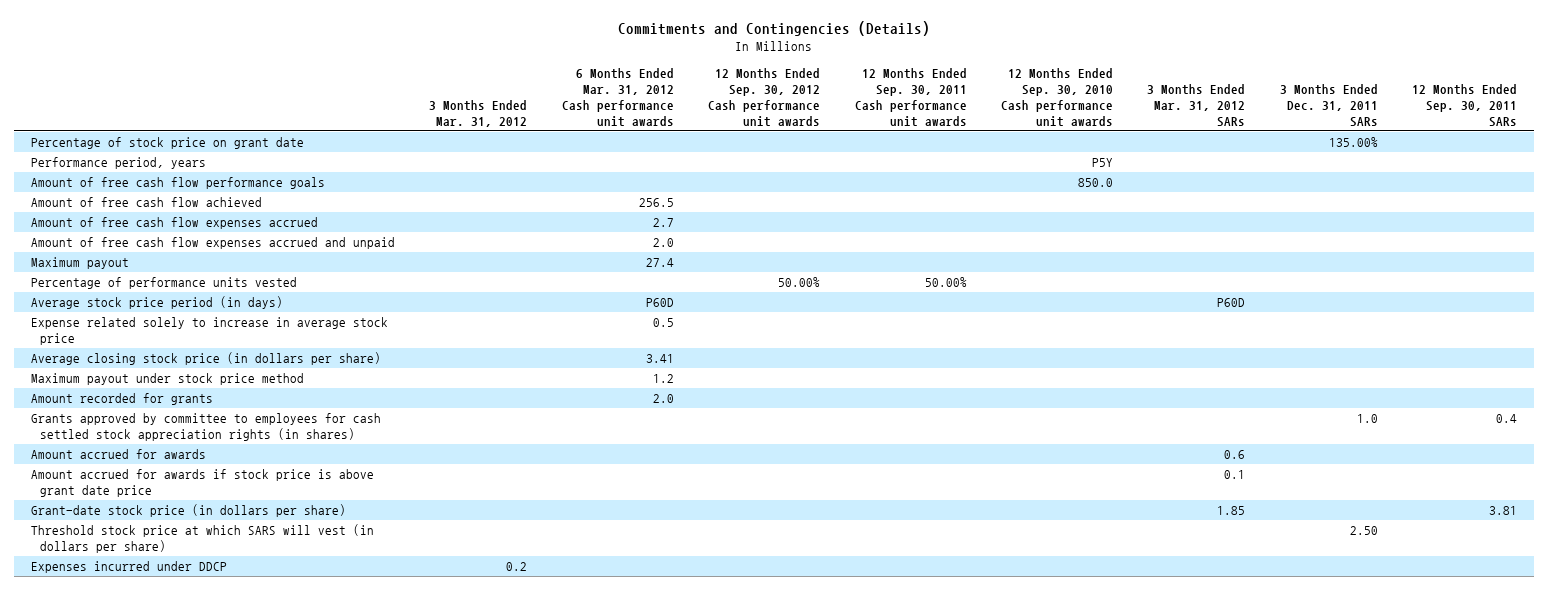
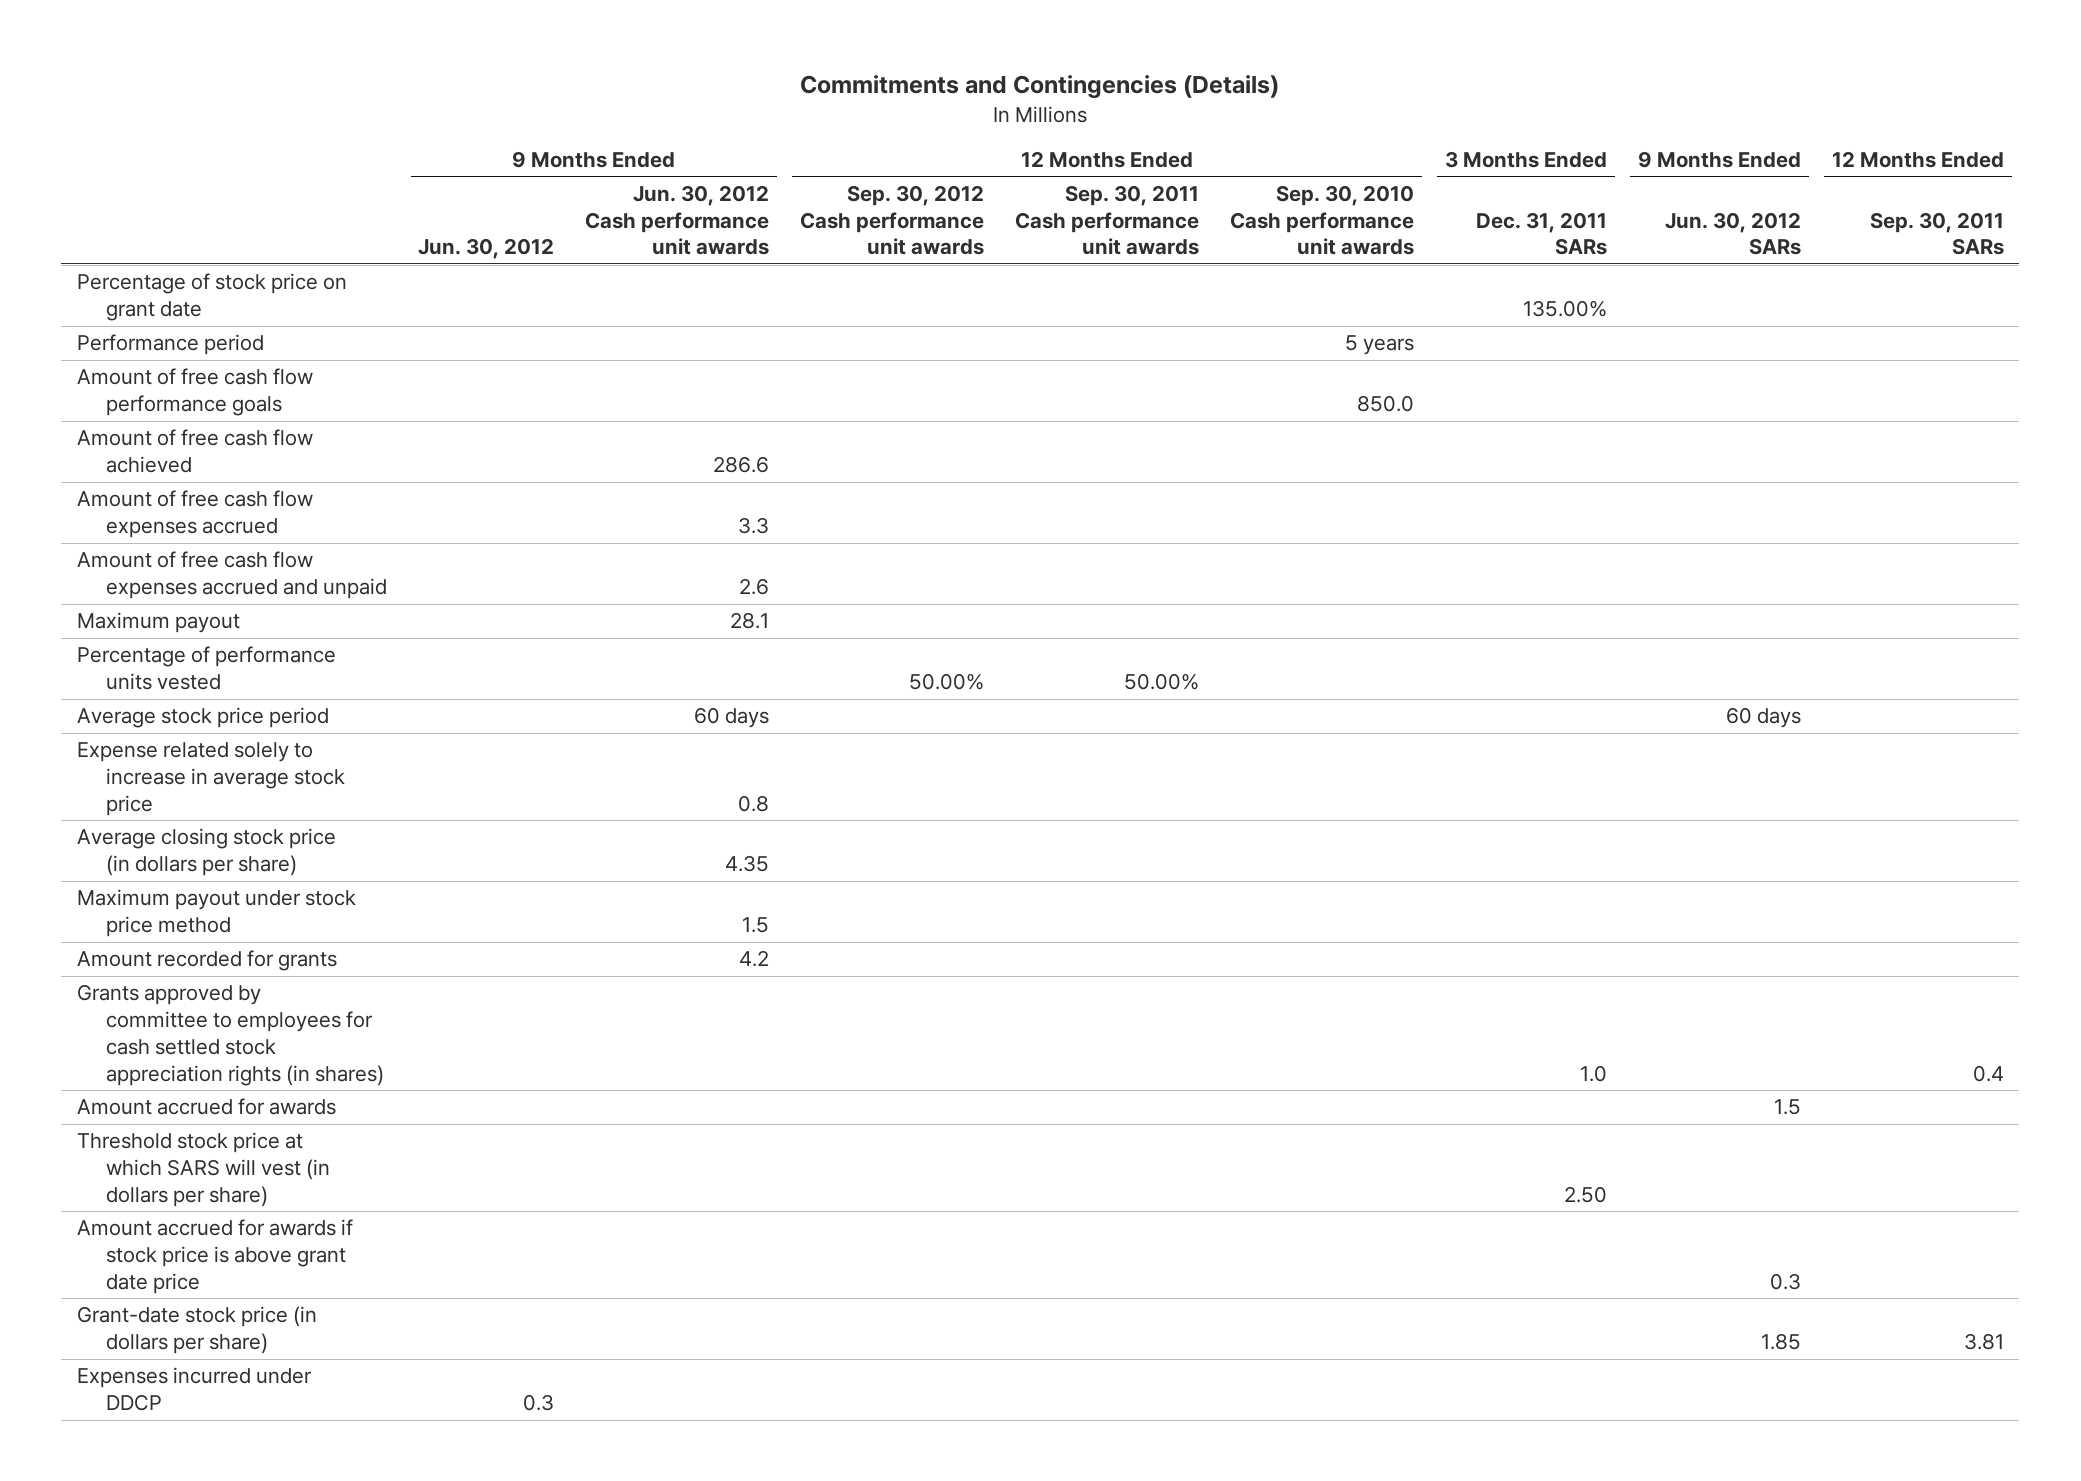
- | 3 Months Ended Mar. 31, 2012 | 6 Months Ended Mar. 31, 2012 Cash performance unit awards | 12 Months Ended Sep. 30, 2012 Cash performance unit awards | 12 Months Ended Sep. 30, 2011 Cash performance unit awards | 12 Months Ended Sep. 30, 2010 Cash performance unit awards | 3 Months Ended Mar. 31, 2012 SARs | 3 Months Ended Dec. 31, 2011 SARs | 12 Months Ended Sep. 30, 2011 SARs
+ | 9 Months Ended Jun. 30, 2012 | 9 Months Ended Jun. 30, 2012 Cash performance unit awards | 12 Months Ended Sep. 30, 2012 Cash performance unit awards | 12 Months Ended Sep. 30, 2011 Cash performance unit awards | 12 Months Ended Sep. 30, 2010 Cash performance unit awards | 3 Months Ended Dec. 31, 2011 SARs | 9 Months Ended Jun. 30, 2012 SARs | 12 Months Ended Sep. 30, 2011 SARs
- Performance period, years | | | | | P5Y | | |
+ Performance period | | | | | 5 years | | |
- Average stock price period (in days) | | P60D | | | | P60D | |
+ Average stock price period | | 60 days | | | | | 60 days |
moved up: Threshold stock price at which SARS will vest (in dollars per share) | | | | | | 2.50 | |

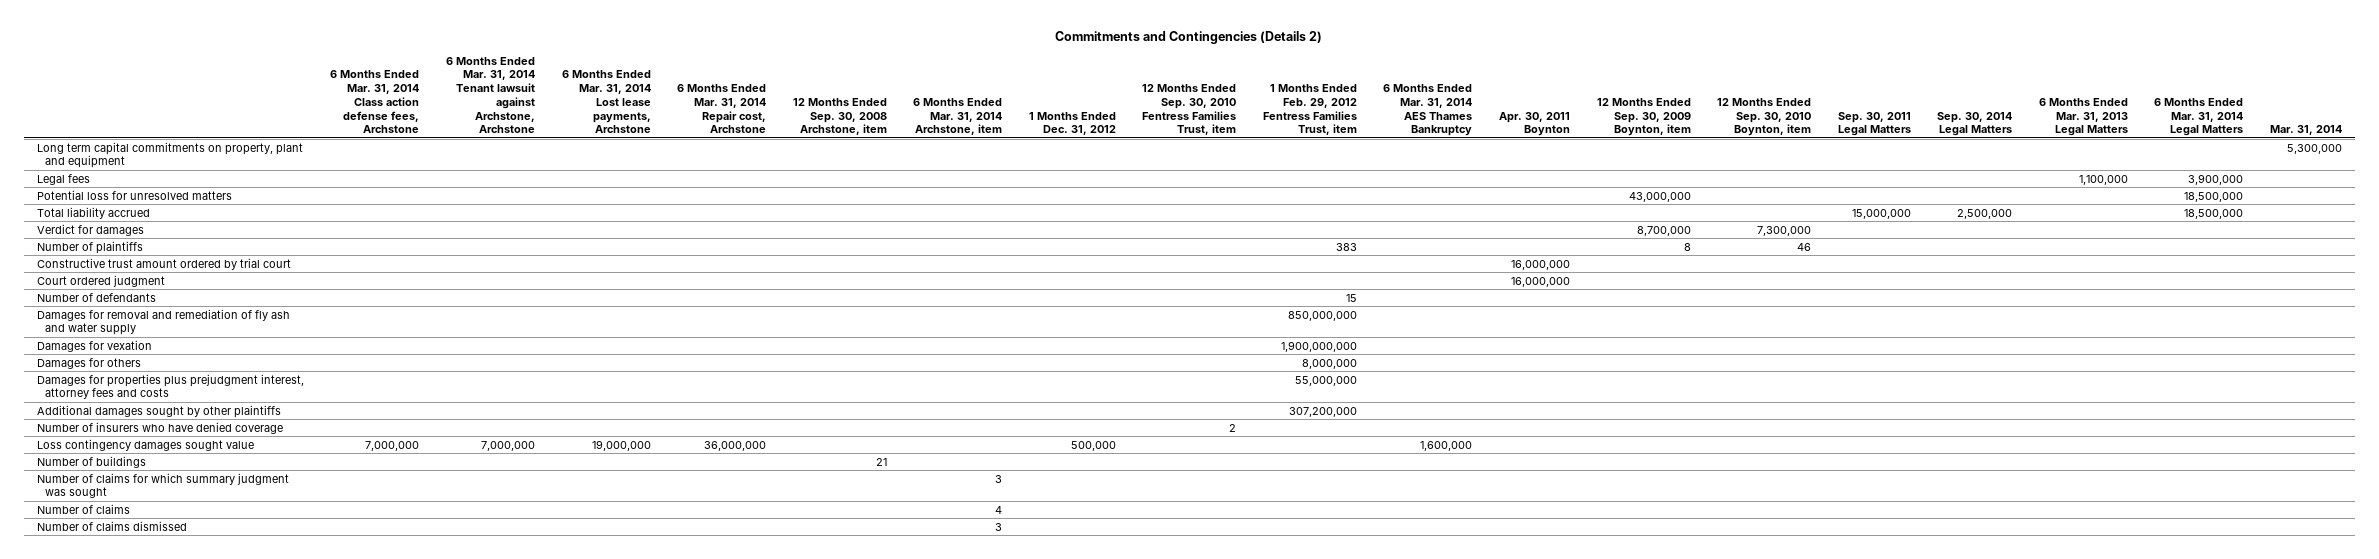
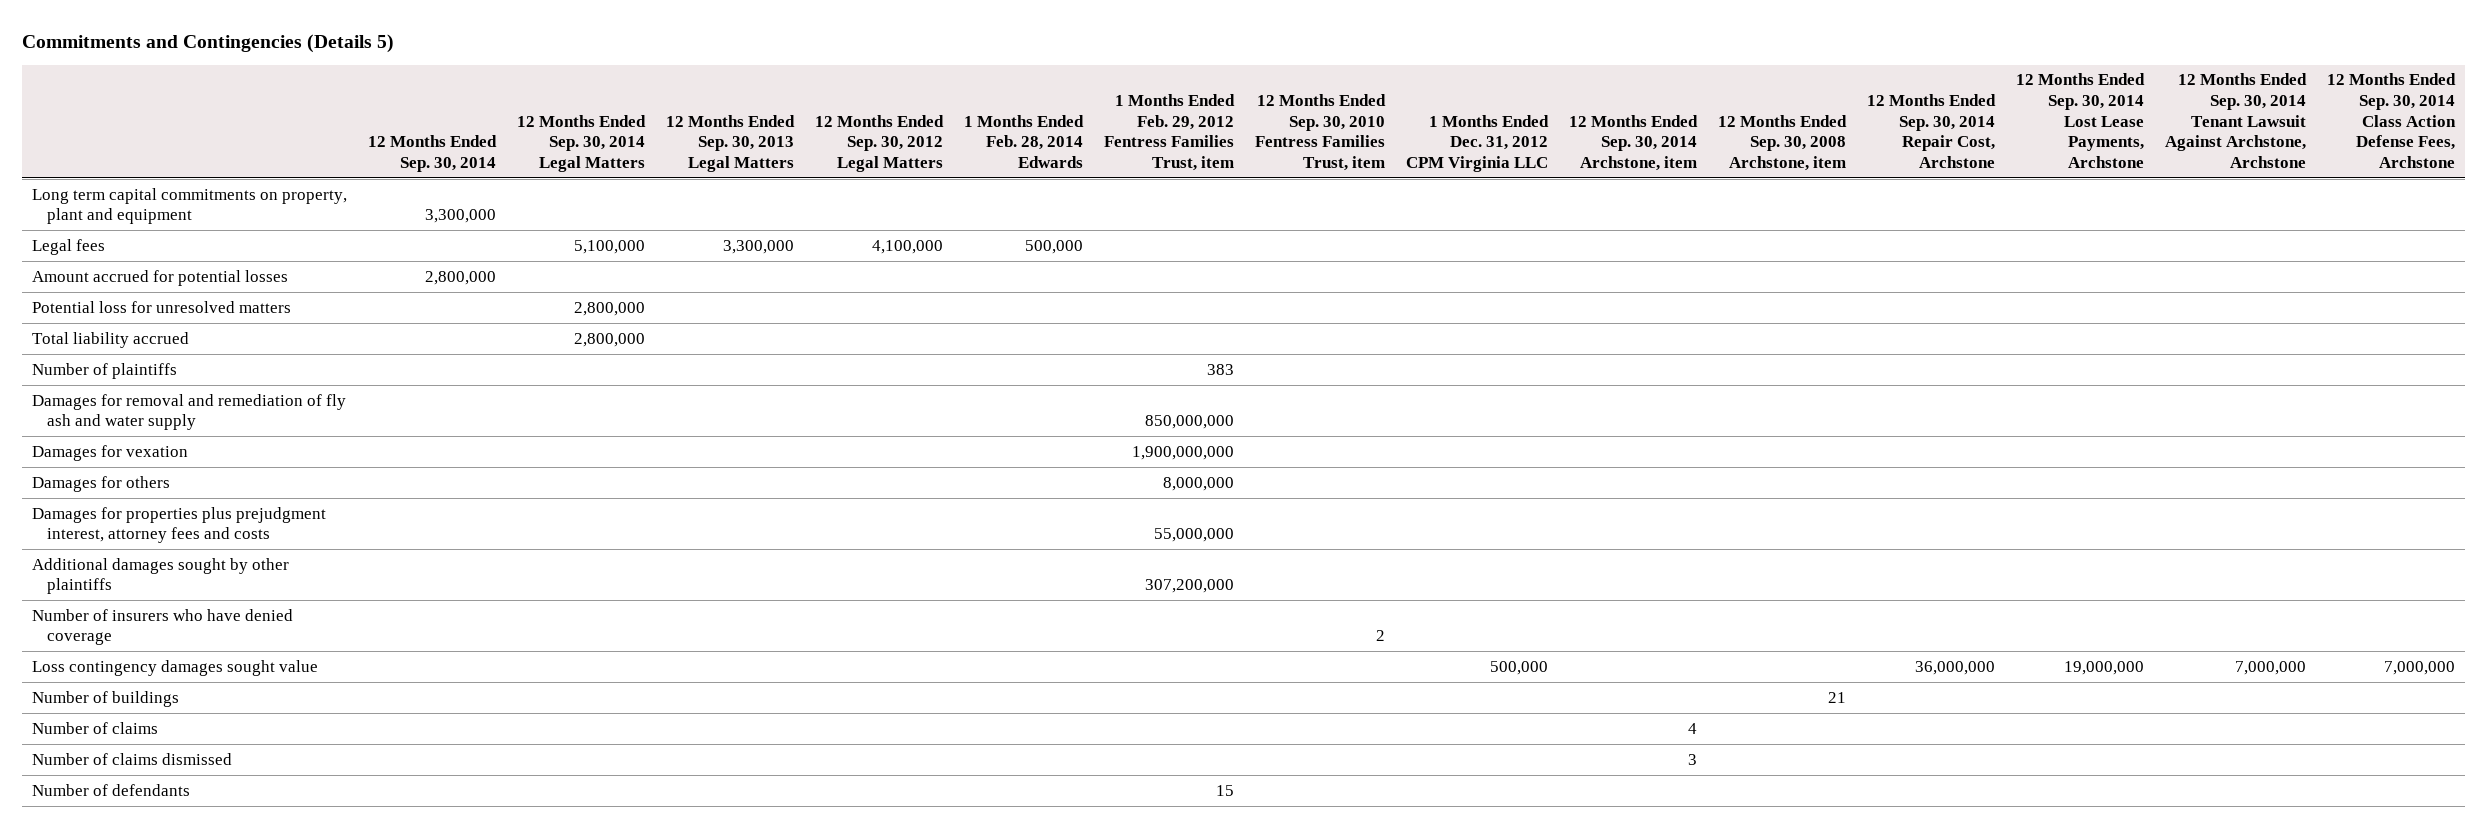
- Commitments and Contingencies (Details 2)
+ Commitments and Contingencies (Details 5)
- | 6 Months Ended Mar. 31, 2014 Class action defense fees, Archstone | 6 Months Ended Mar. 31, 2014 Tenant lawsuit against Archstone, Archstone | 6 Months Ended Mar. 31, 2014 Lost lease payments, Archstone | 6 Months Ended Mar. 31, 2014 Repair cost, Archstone | 12 Months Ended Sep. 30, 2008 Archstone, item | 6 Months Ended Mar. 31, 2014 Archstone, item | 1 Months Ended Dec. 31, 2012 | 12 Months Ended Sep. 30, 2010 Fentress Families Trust, item | 1 Months Ended Feb. 29, 2012 Fentress Families Trust, item | 6 Months Ended Mar. 31, 2014 AES Thames Bankruptcy | Apr. 30, 2011 Boynton | 12 Months Ended Sep. 30, 2009 Boynton, item | 12 Months Ended Sep. 30, 2010 Boynton, item | Sep. 30, 2011 Legal Matters | Sep. 30, 2014 Legal Matters | 6 Months Ended Mar. 31, 2013 Legal Matters | 6 Months Ended Mar. 31, 2014 Legal Matters | Mar. 31, 2014
+ | 12 Months Ended Sep. 30, 2014 | 12 Months Ended Sep. 30, 2014 Legal Matters | 12 Months Ended Sep. 30, 2013 Legal Matters | 12 Months Ended Sep. 30, 2012 Legal Matters | 1 Months Ended Feb. 28, 2014 Edwards | 1 Months Ended Feb. 29, 2012 Fentress Families Trust, item | 12 Months Ended Sep. 30, 2010 Fentress Families Trust, item | 1 Months Ended Dec. 31, 2012 CPM Virginia LLC | 12 Months Ended Sep. 30, 2014 Archstone, item | 12 Months Ended Sep. 30, 2008 Archstone, item | 12 Months Ended Sep. 30, 2014 Repair Cost, Archstone | 12 Months Ended Sep. 30, 2014 Lost Lease Payments, Archstone | 12 Months Ended Sep. 30, 2014 Tenant Lawsuit Against Archstone, Archstone | 12 Months Ended Sep. 30, 2014 Class Action Defense Fees, Archstone
+ Amount accrued for potential losses | 2,800,000 | | | | | | | | | | | | |
- Verdict for damages | | | | | | | | | | | | 8,700,000 | 7,300,000 | | | | |
- Constructive trust amount ordered by trial court | | | | | | | | | | | 16,000,000 | | | | | | |
- Court ordered judgment | | | | | | | | | | | 16,000,000 | | | | | | |
- Number of claims for which summary judgment was sought | | | | | | 3 | | | | | | | | | | | |
moved down: Number of defendants | | | | | | 15 | | | | | | | |

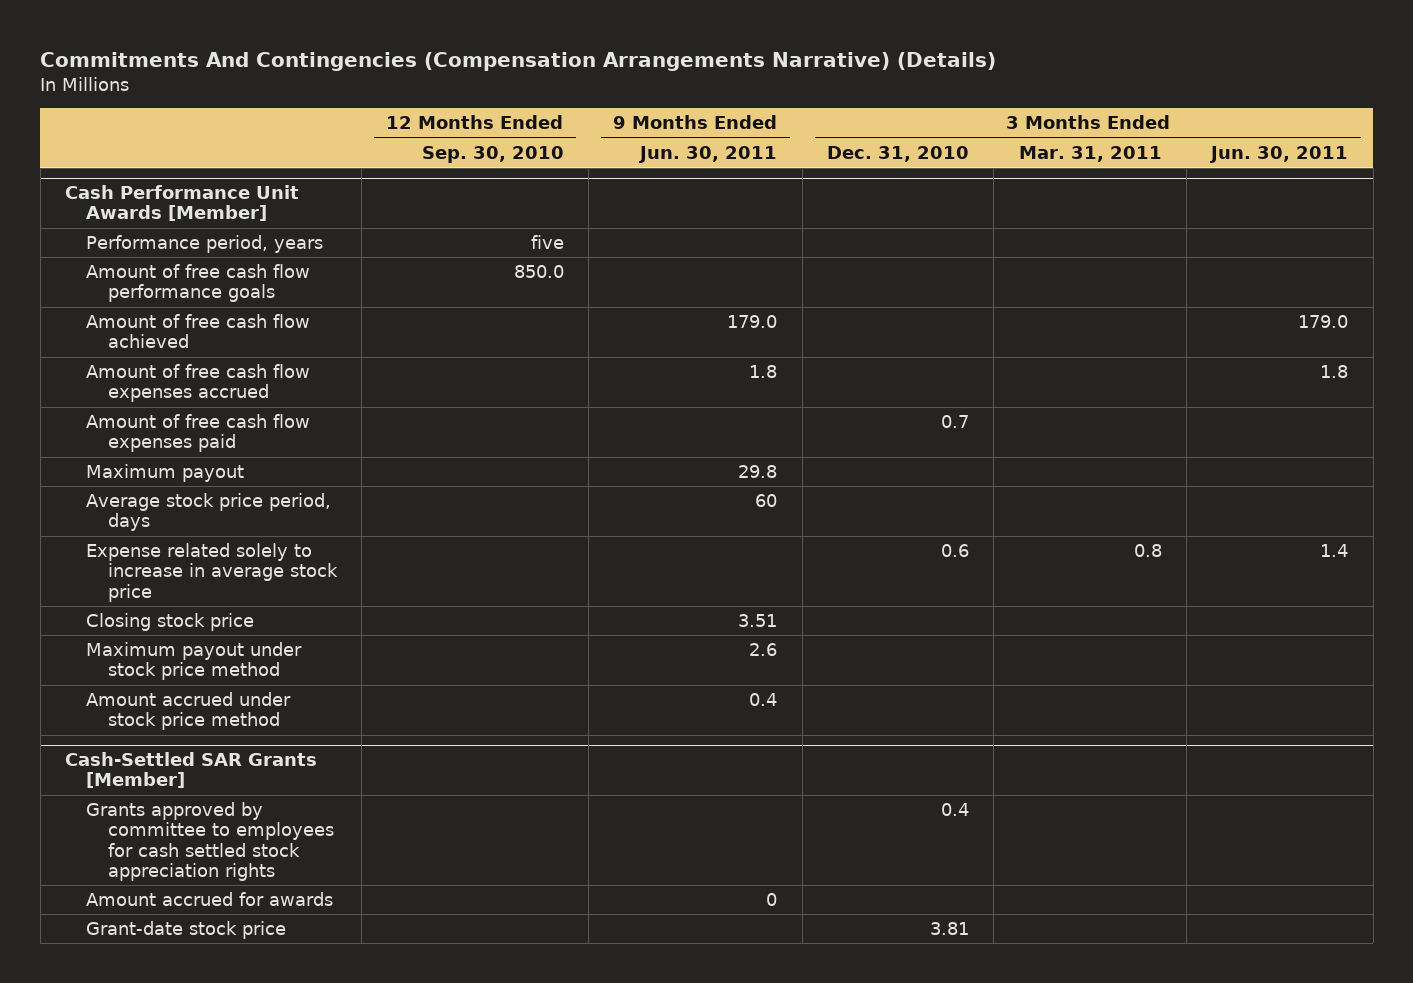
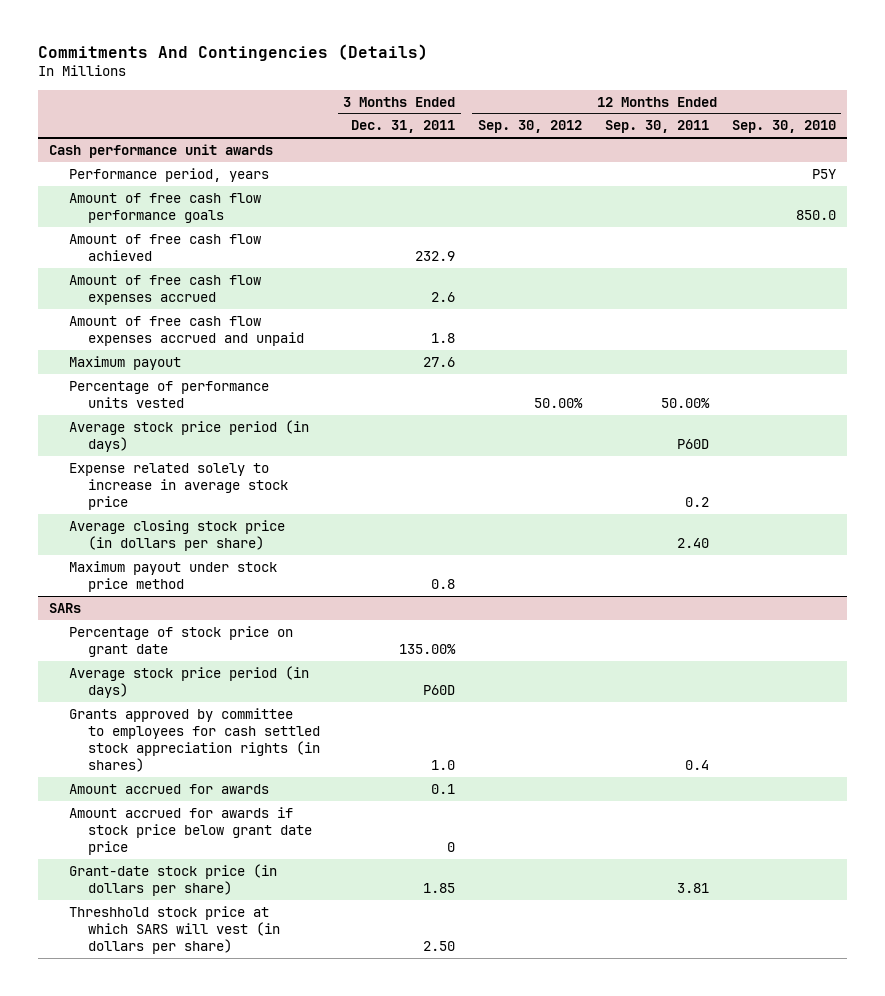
- Commitments And Contingencies (Compensation Arrangements Narrative) (Details)
+ Commitments And Contingencies (Details)
- | 12 Months Ended Sep. 30, 2010 | 9 Months Ended Jun. 30, 2011 | 3 Months Ended Dec. 31, 2010 | 3 Months Ended Mar. 31, 2011 | 3 Months Ended Jun. 30, 2011
+ | 3 Months Ended Dec. 31, 2011 | 12 Months Ended Sep. 30, 2012 | 12 Months Ended Sep. 30, 2011 | 12 Months Ended Sep. 30, 2010
- Cash Performance Unit Awards [Member]
- Performance period, years | five | | | |
+ Cash performance unit awards
+ Performance period, years | | | | P5Y
- Amount of free cash flow expenses paid | | | 0.7 | |
+ Amount of free cash flow expenses accrued and unpaid | 1.8 | | |
- Average stock price period, days | | 60 | | |
+ Percentage of performance units vested | | 50.00% | 50.00% |
+ Average stock price period (in days) | | | P60D |
- Closing stock price | | 3.51 | | |
+ Average closing stock price (in dollars per share) | | | 2.40 |
- Amount accrued under stock price method | | 0.4 | | |
- Cash-Settled SAR Grants [Member]
- Grants approved by committee to employees for cash settled stock appreciation rights | | | 0.4 | |
+ SARs
+ Percentage of stock price on grant date | 135.00% | | |
+ Average stock price period (in days) | P60D | | |
+ Grants approved by committee to employees for cash settled stock appreciation rights (in shares) | 1.0 | | 0.4 |
- Grant-date stock price | | | 3.81 | |
+ Amount accrued for awards if stock price below grant date price | 0 | | |
+ Grant-date stock price (in dollars per share) | 1.85 | | 3.81 |
+ Threshhold stock price at which SARS will vest (in dollars per share) | 2.50 | | |

